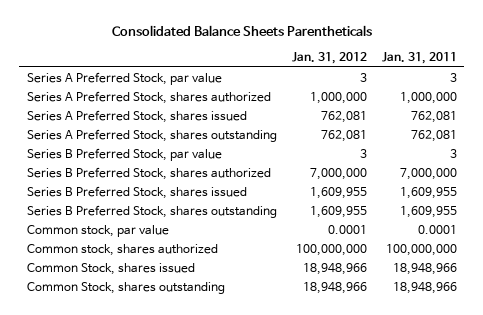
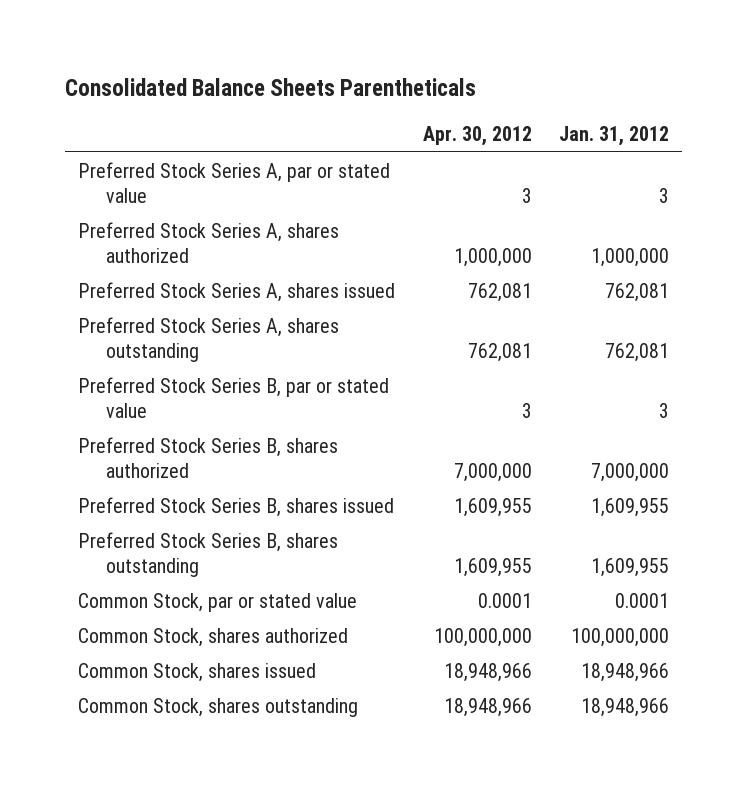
- | Jan. 31, 2012 | Jan. 31, 2011
+ | Apr. 30, 2012 | Jan. 31, 2012
- Series A Preferred Stock, par value | 3 | 3
- Series A Preferred Stock, shares authorized | 1,000,000 | 1,000,000
- Series A Preferred Stock, shares issued | 762,081 | 762,081
- Series A Preferred Stock, shares outstanding | 762,081 | 762,081
- Series B Preferred Stock, par value | 3 | 3
- Series B Preferred Stock, shares authorized | 7,000,000 | 7,000,000
- Series B Preferred Stock, shares issued | 1,609,955 | 1,609,955
- Series B Preferred Stock, shares outstanding | 1,609,955 | 1,609,955
- Common stock, par value | 0.0001 | 0.0001
- Common stock, shares authorized | 100,000,000 | 100,000,000
+ Preferred Stock Series A, par or stated value | 3 | 3
+ Preferred Stock Series A, shares authorized | 1,000,000 | 1,000,000
+ Preferred Stock Series A, shares issued | 762,081 | 762,081
+ Preferred Stock Series A, shares outstanding | 762,081 | 762,081
+ Preferred Stock Series B, par or stated value | 3 | 3
+ Preferred Stock Series B, shares authorized | 7,000,000 | 7,000,000
+ Preferred Stock Series B, shares issued | 1,609,955 | 1,609,955
+ Preferred Stock Series B, shares outstanding | 1,609,955 | 1,609,955
+ Common Stock, par or stated value | 0.0001 | 0.0001
+ Common Stock, shares authorized | 100,000,000 | 100,000,000

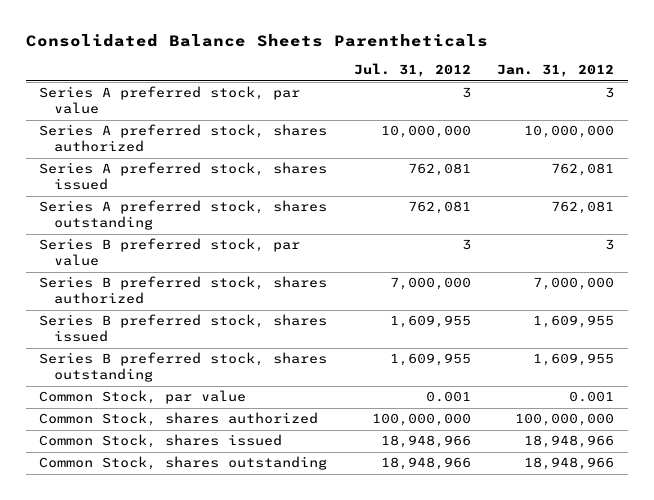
- | Apr. 30, 2012 | Jan. 31, 2012
+ | Jul. 31, 2012 | Jan. 31, 2012
- Preferred Stock Series A, par or stated value | 3 | 3
- Preferred Stock Series A, shares authorized | 1,000,000 | 1,000,000
- Preferred Stock Series A, shares issued | 762,081 | 762,081
- Preferred Stock Series A, shares outstanding | 762,081 | 762,081
- Preferred Stock Series B, par or stated value | 3 | 3
- Preferred Stock Series B, shares authorized | 7,000,000 | 7,000,000
- Preferred Stock Series B, shares issued | 1,609,955 | 1,609,955
- Preferred Stock Series B, shares outstanding | 1,609,955 | 1,609,955
- Common Stock, par or stated value | 0.0001 | 0.0001
+ Series A preferred stock, par value | 3 | 3
+ Series A preferred stock, shares authorized | 10,000,000 | 10,000,000
+ Series A preferred stock, shares issued | 762,081 | 762,081
+ Series A preferred stock, shares outstanding | 762,081 | 762,081
+ Series B preferred stock, par value | 3 | 3
+ Series B preferred stock, shares authorized | 7,000,000 | 7,000,000
+ Series B preferred stock, shares issued | 1,609,955 | 1,609,955
+ Series B preferred stock, shares outstanding | 1,609,955 | 1,609,955
+ Common Stock, par value | 0.001 | 0.001

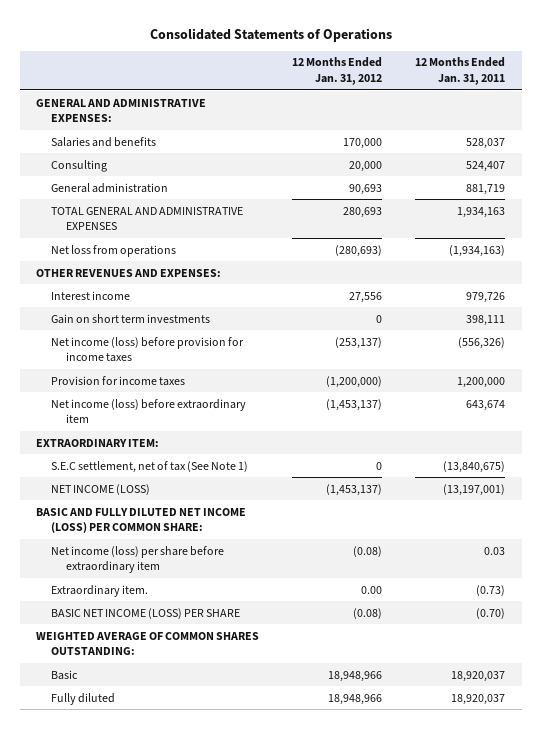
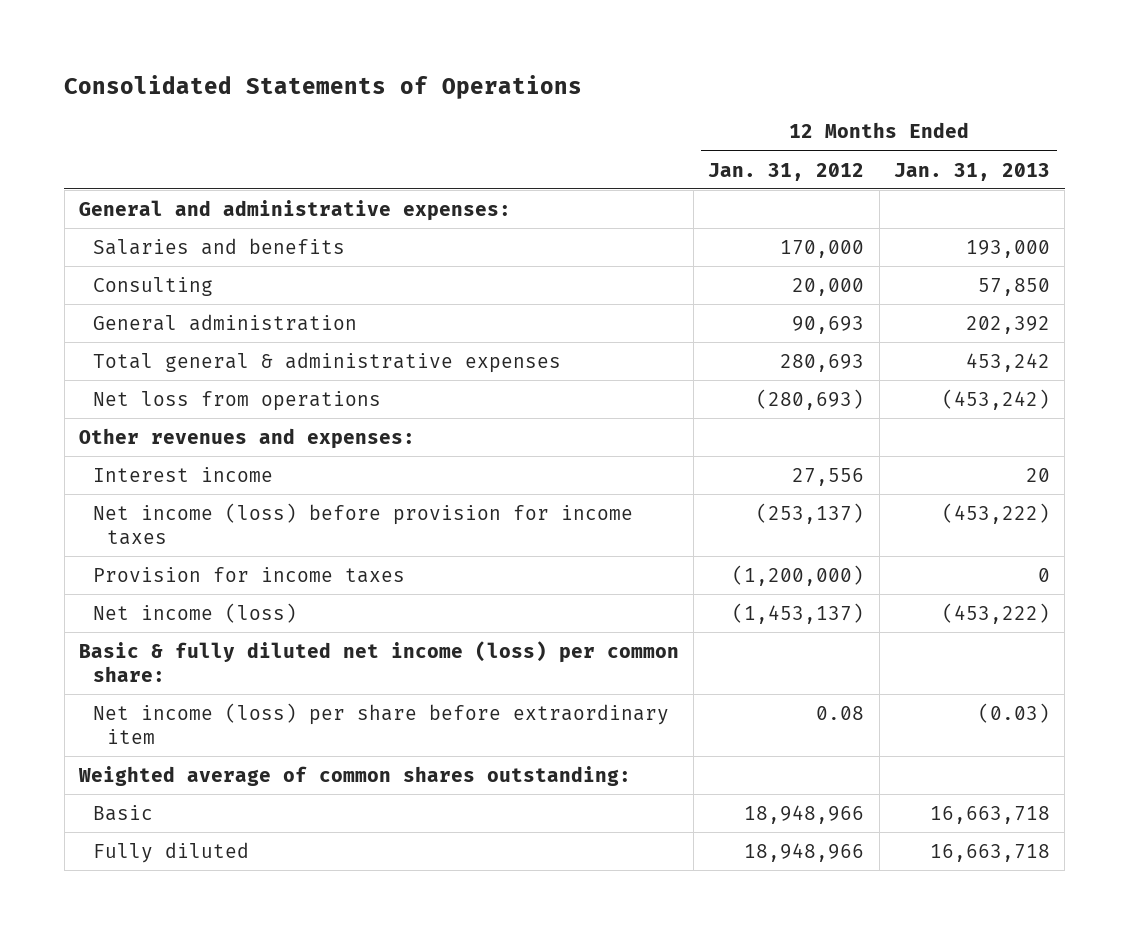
- | 12 Months Ended Jan. 31, 2012 | 12 Months Ended Jan. 31, 2011
+ | 12 Months Ended Jan. 31, 2012 | 12 Months Ended Jan. 31, 2013
- GENERAL AND ADMINISTRATIVE EXPENSES:
+ General and administrative expenses:
- TOTAL GENERAL AND ADMINISTRATIVE EXPENSES | 280,693 | 1,934,163
+ Total general & administrative expenses | 280,693 | 453,242
- OTHER REVENUES AND EXPENSES:
+ Other revenues and expenses:
- Gain on short term investments | 0 | 398,111
- Net income (loss) before extraordinary item | (1,453,137) | 643,674
- EXTRAORDINARY ITEM:
- S.E.C settlement, net of tax (See Note 1) | 0 | (13,840,675)
- NET INCOME (LOSS) | (1,453,137) | (13,197,001)
- BASIC AND FULLY DILUTED NET INCOME (LOSS) PER COMMON SHARE:
- Net income (loss) per share before extraordinary item | (0.08) | 0.03
- Extraordinary item. | 0.00 | (0.73)
- BASIC NET INCOME (LOSS) PER SHARE | (0.08) | (0.70)
- WEIGHTED AVERAGE OF COMMON SHARES OUTSTANDING:
+ Net income (loss) | (1,453,137) | (453,222)
+ Basic & fully diluted net income (loss) per common share:
+ Net income (loss) per share before extraordinary item | 0.08 | (0.03)
+ Weighted average of common shares outstanding:

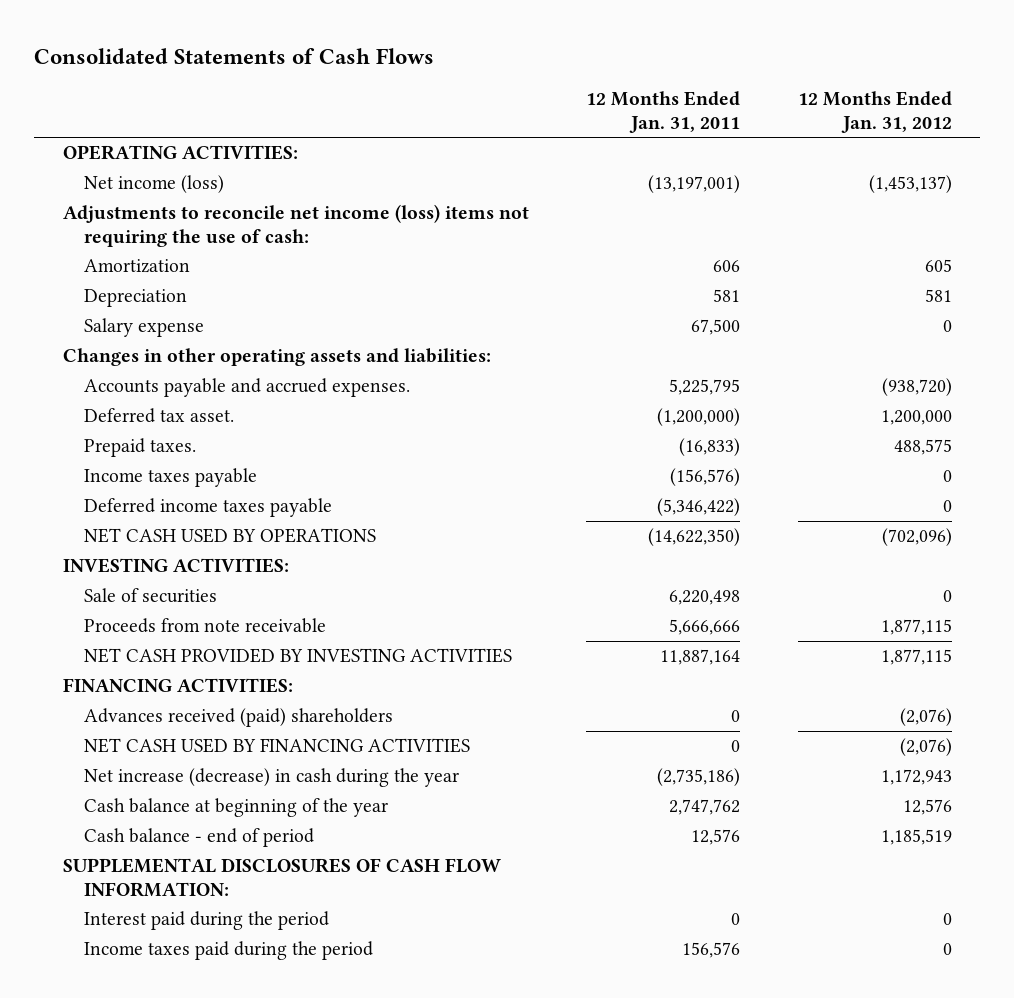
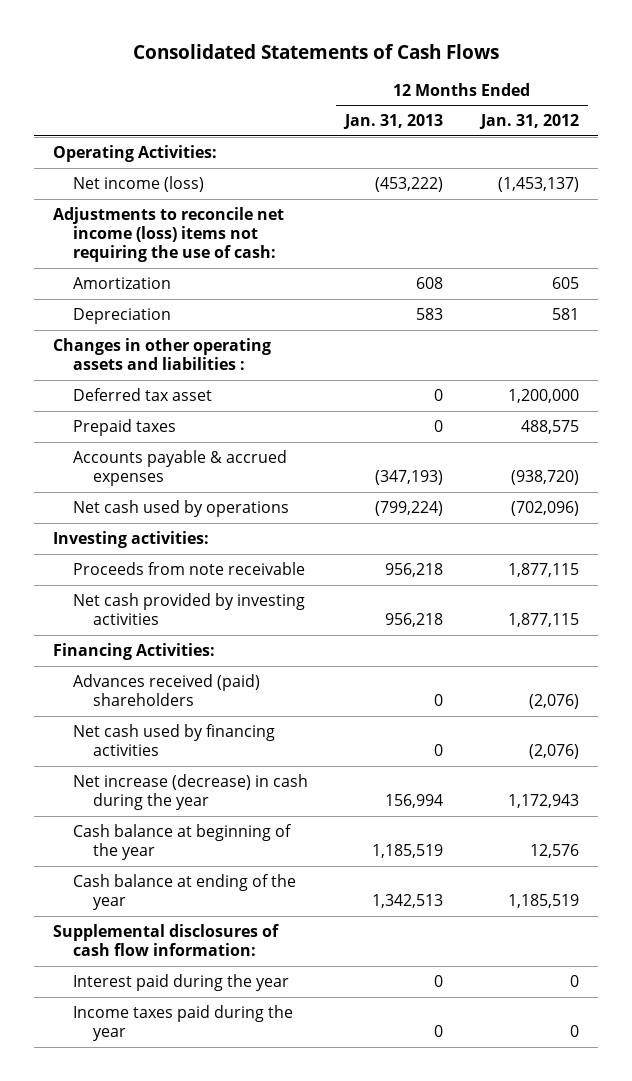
- | 12 Months Ended Jan. 31, 2011 | 12 Months Ended Jan. 31, 2012
+ | 12 Months Ended Jan. 31, 2013 | 12 Months Ended Jan. 31, 2012
- OPERATING ACTIVITIES:
+ Operating Activities:
- Salary expense | 67,500 | 0
- Changes in other operating assets and liabilities:
- Accounts payable and accrued expenses. | 5,225,795 | (938,720)
- Deferred tax asset. | (1,200,000) | 1,200,000
- Prepaid taxes. | (16,833) | 488,575
- Income taxes payable | (156,576) | 0
- Deferred income taxes payable | (5,346,422) | 0
- NET CASH USED BY OPERATIONS | (14,622,350) | (702,096)
- INVESTING ACTIVITIES:
- Sale of securities | 6,220,498 | 0
+ Changes in other operating assets and liabilities :
+ Deferred tax asset | 0 | 1,200,000
+ Prepaid taxes | 0 | 488,575
+ Accounts payable & accrued expenses | (347,193) | (938,720)
+ Net cash used by operations | (799,224) | (702,096)
+ Investing activities:
- NET CASH PROVIDED BY INVESTING ACTIVITIES | 11,887,164 | 1,877,115
- FINANCING ACTIVITIES:
+ Net cash provided by investing activities | 956,218 | 1,877,115
+ Financing Activities:
- NET CASH USED BY FINANCING ACTIVITIES | 0 | (2,076)
+ Net cash used by financing activities | 0 | (2,076)
- Cash balance - end of period | 12,576 | 1,185,519
- SUPPLEMENTAL DISCLOSURES OF CASH FLOW INFORMATION:
- Interest paid during the period | 0 | 0
- Income taxes paid during the period | 156,576 | 0
+ Cash balance at ending of the year | 1,342,513 | 1,185,519
+ Supplemental disclosures of cash flow information:
+ Interest paid during the year | 0 | 0
+ Income taxes paid during the year | 0 | 0

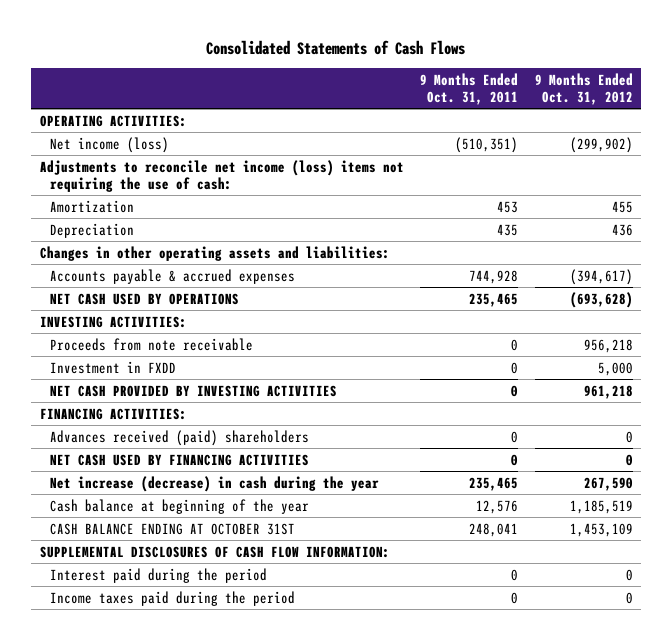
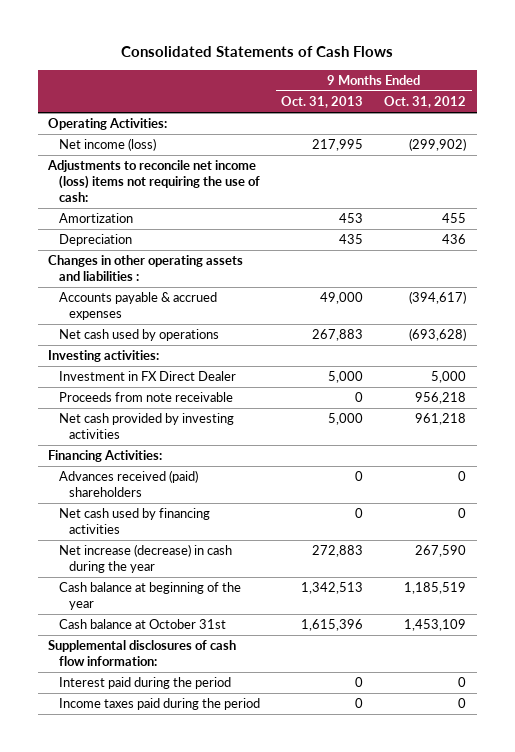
- | 9 Months Ended Oct. 31, 2011 | 9 Months Ended Oct. 31, 2012
+ | 9 Months Ended Oct. 31, 2013 | 9 Months Ended Oct. 31, 2012
- OPERATING ACTIVITIES:
+ Operating Activities:
- Changes in other operating assets and liabilities:
+ Changes in other operating assets and liabilities :
- NET CASH USED BY OPERATIONS | 235,465 | (693,628)
- INVESTING ACTIVITIES:
+ Net cash used by operations | 267,883 | (693,628)
+ Investing activities:
+ Investment in FX Direct Dealer | 5,000 | 5,000
- Investment in FXDD | 0 | 5,000
- NET CASH PROVIDED BY INVESTING ACTIVITIES | 0 | 961,218
- FINANCING ACTIVITIES:
+ Net cash provided by investing activities | 5,000 | 961,218
+ Financing Activities:
- NET CASH USED BY FINANCING ACTIVITIES | 0 | 0
+ Net cash used by financing activities | 0 | 0
- CASH BALANCE ENDING AT OCTOBER 31ST | 248,041 | 1,453,109
- SUPPLEMENTAL DISCLOSURES OF CASH FLOW INFORMATION:
+ Cash balance at October 31st | 1,615,396 | 1,453,109
+ Supplemental disclosures of cash flow information:

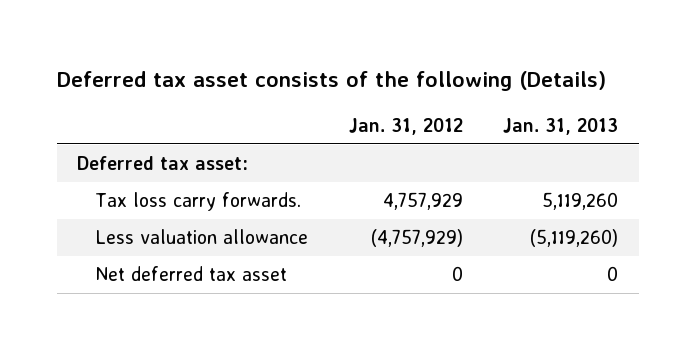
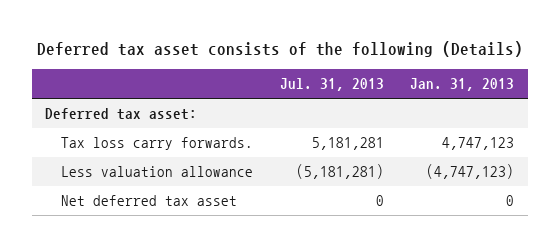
- | Jan. 31, 2012 | Jan. 31, 2013
+ | Jul. 31, 2013 | Jan. 31, 2013
- Tax loss carry forwards. | 4,757,929 | 5,119,260
- Less valuation allowance | (4,757,929) | (5,119,260)
+ Tax loss carry forwards. | 5,181,281 | 4,747,123
+ Less valuation allowance | (5,181,281) | (4,747,123)

